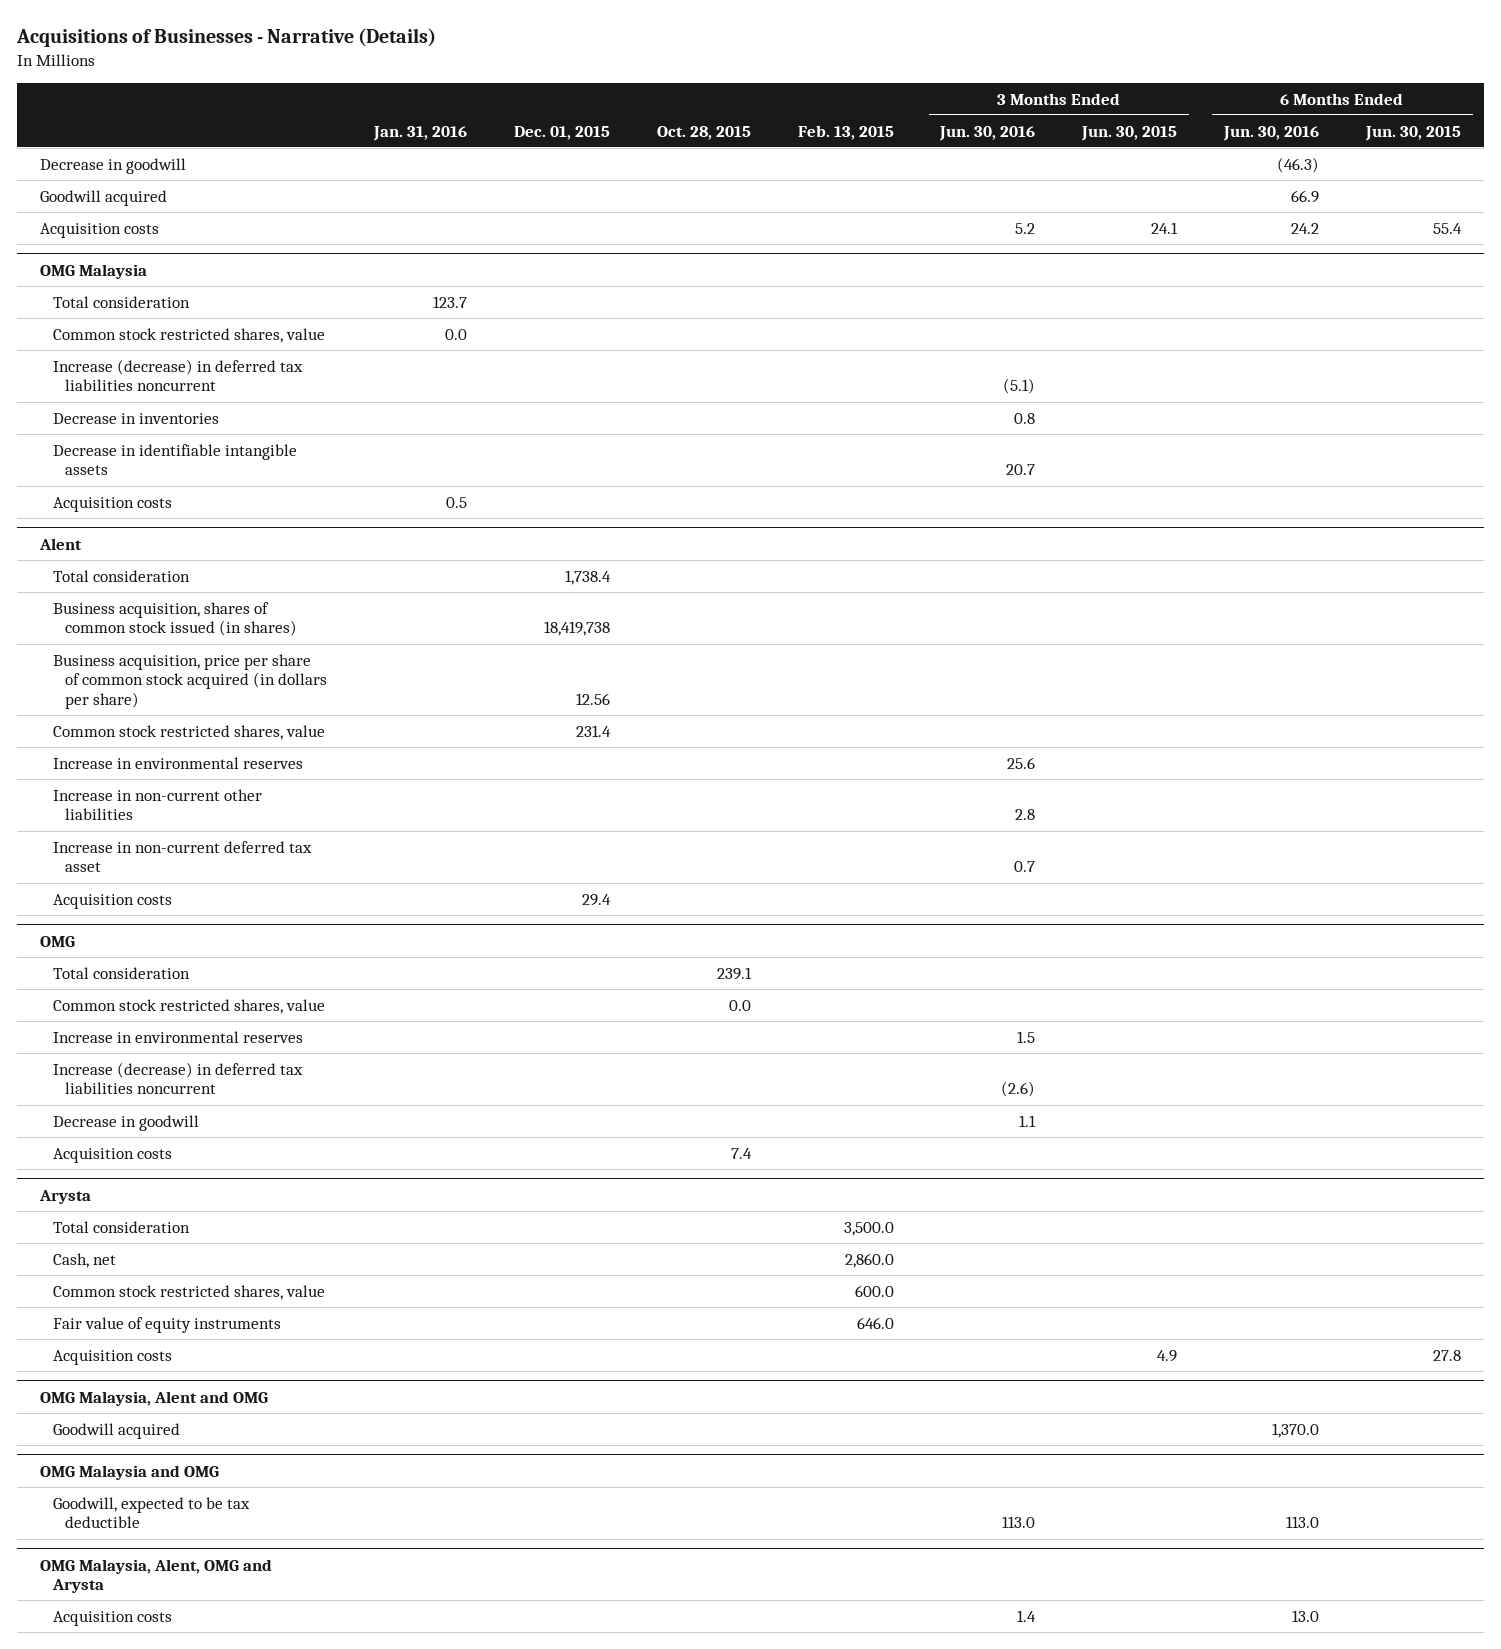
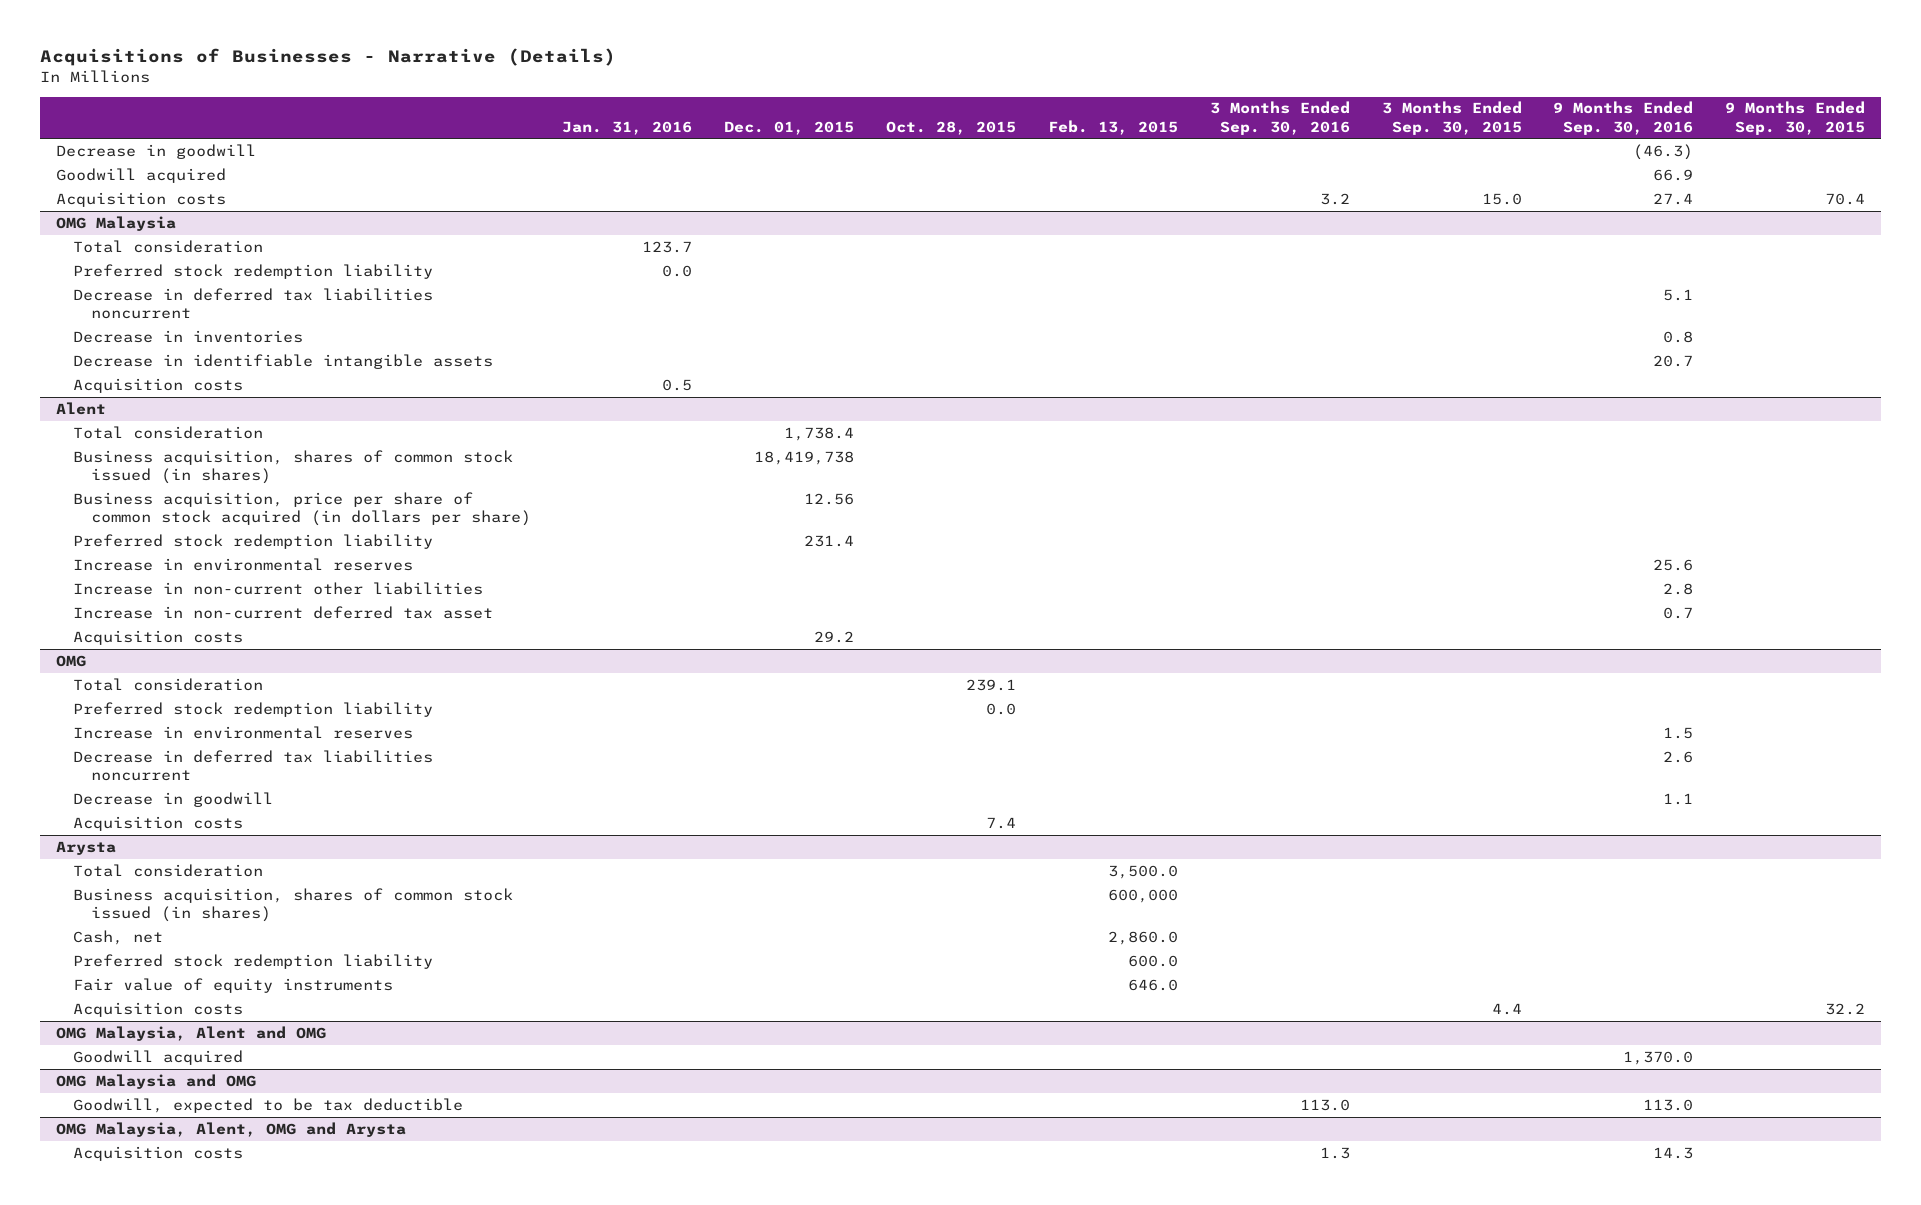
- | Jan. 31, 2016 | Dec. 01, 2015 | Oct. 28, 2015 | Feb. 13, 2015 | 3 Months Ended Jun. 30, 2016 | 3 Months Ended Jun. 30, 2015 | 6 Months Ended Jun. 30, 2016 | 6 Months Ended Jun. 30, 2015
+ | Jan. 31, 2016 | Dec. 01, 2015 | Oct. 28, 2015 | Feb. 13, 2015 | 3 Months Ended Sep. 30, 2016 | 3 Months Ended Sep. 30, 2015 | 9 Months Ended Sep. 30, 2016 | 9 Months Ended Sep. 30, 2015
@ OMG Malaysia
- Common stock restricted shares, value | 0.0 | | | | | | |
- Increase (decrease) in deferred tax liabilities noncurrent | | | | | (5.1) | | |
+ Preferred stock redemption liability | 0.0 | | | | | | |
+ Decrease in deferred tax liabilities noncurrent | | | | | | | 5.1 |
@ Alent
- Common stock restricted shares, value | | 231.4 | | | | | |
+ Preferred stock redemption liability | | 231.4 | | | | | |
- Acquisition costs | | 29.4 | | | | | |
+ Acquisition costs | | 29.2 | | | | | |
@ OMG
- Common stock restricted shares, value | | | 0.0 | | | | |
+ Preferred stock redemption liability | | | 0.0 | | | | |
- Increase (decrease) in deferred tax liabilities noncurrent | | | | | (2.6) | | |
+ Decrease in deferred tax liabilities noncurrent | | | | | | | 2.6 |
@ Arysta
+ Business acquisition, shares of common stock issued (in shares) | | | | 600,000 | | | |
- Common stock restricted shares, value | | | | 600.0 | | | |
+ Preferred stock redemption liability | | | | 600.0 | | | |

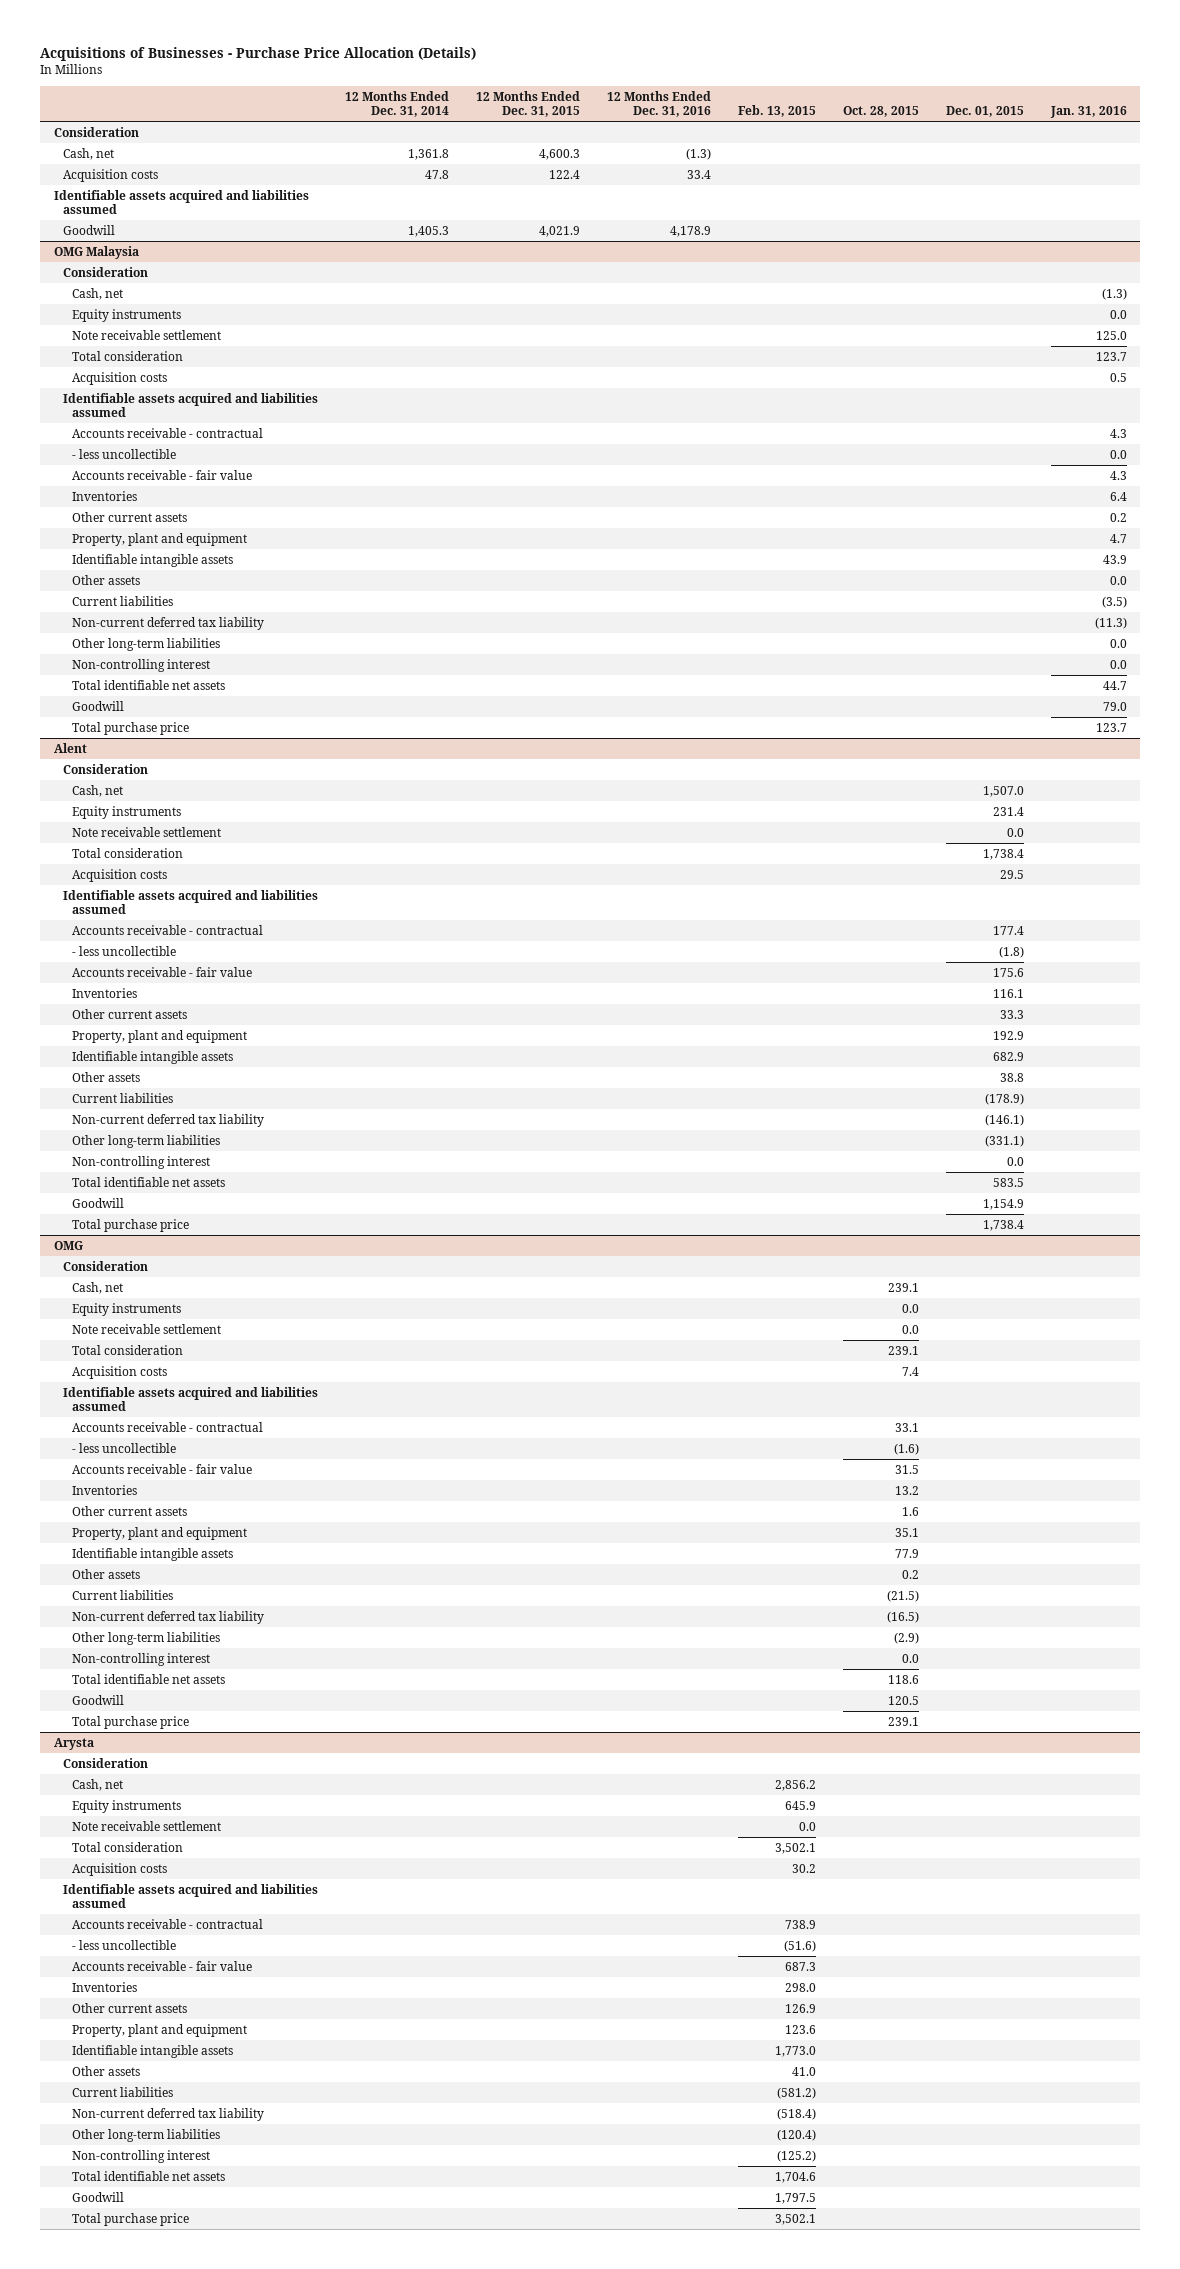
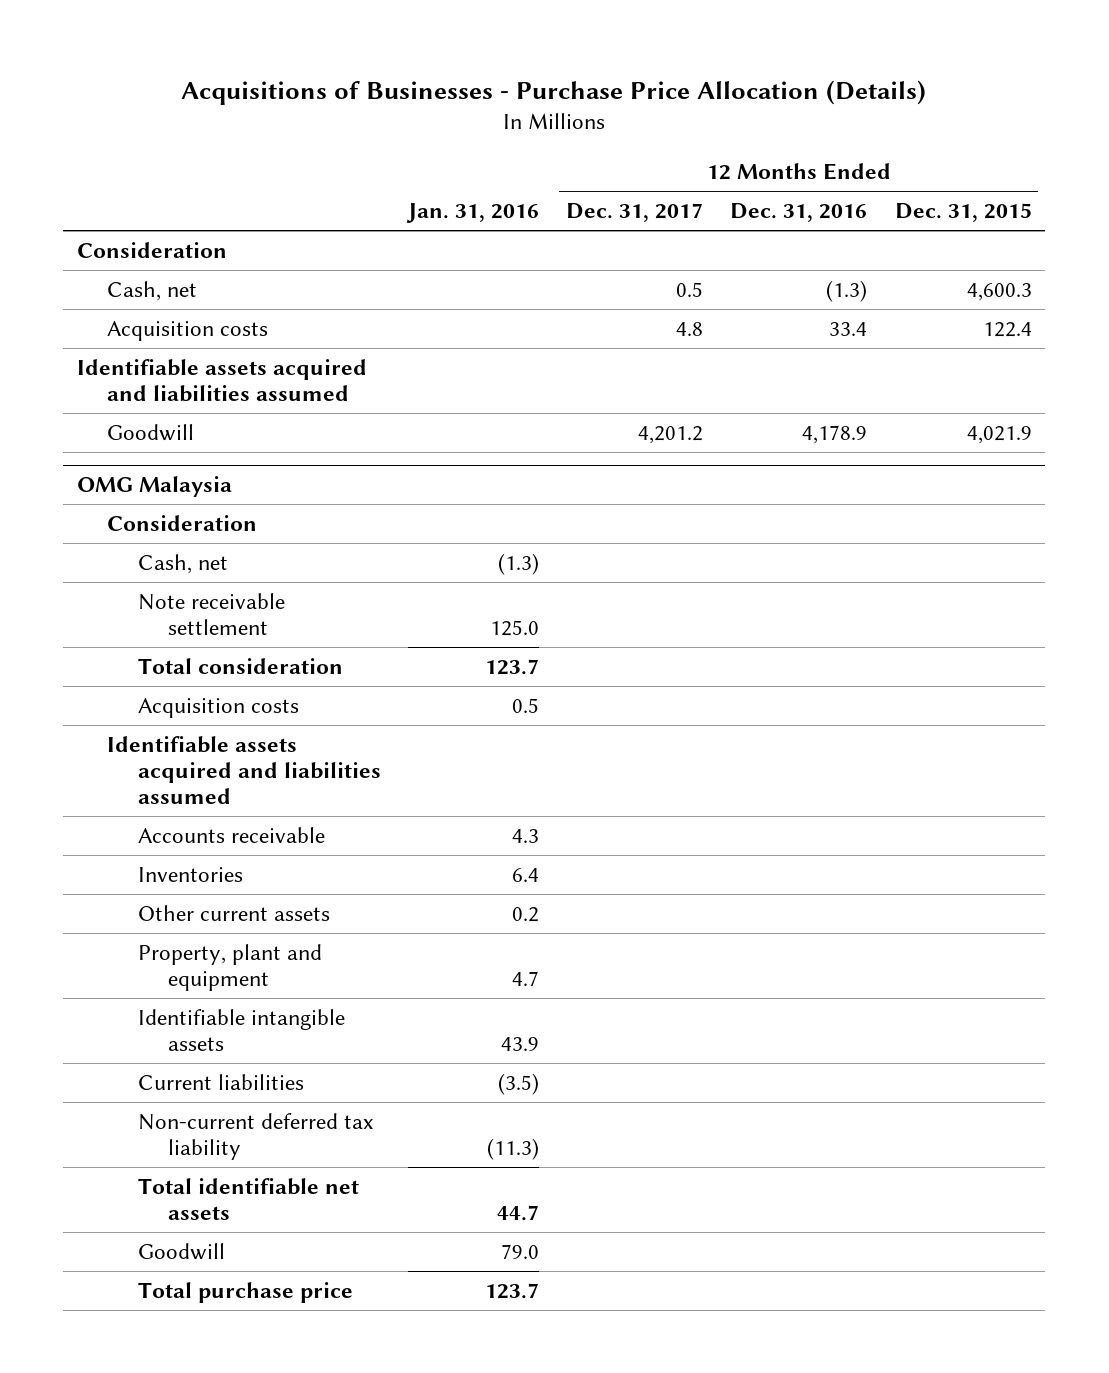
- | 12 Months Ended Dec. 31, 2014 | 12 Months Ended Dec. 31, 2015 | 12 Months Ended Dec. 31, 2016 | Feb. 13, 2015 | Oct. 28, 2015 | Dec. 01, 2015 | Jan. 31, 2016
+ | Jan. 31, 2016 | 12 Months Ended Dec. 31, 2017 | 12 Months Ended Dec. 31, 2016 | 12 Months Ended Dec. 31, 2015
@ OMG Malaysia
- Equity instruments | | | | | | | 0.0
- Accounts receivable - contractual | | | | | | | 4.3
- - less uncollectible | | | | | | | 0.0
- Accounts receivable - fair value | | | | | | | 4.3
+ Accounts receivable | 4.3 | | |
- Other assets | | | | | | | 0.0
- Other long-term liabilities | | | | | | | 0.0
- Non-controlling interest | | | | | | | 0.0
- Alent
- Consideration
- Cash, net | | | | | | 1,507.0 |
- Equity instruments | | | | | | 231.4 |
- Note receivable settlement | | | | | | 0.0 |
- Total consideration | | | | | | 1,738.4 |
- Acquisition costs | | | | | | 29.5 |
- Identifiable assets acquired and liabilities assumed
- Accounts receivable - contractual | | | | | | 177.4 |
- - less uncollectible | | | | | | (1.8) |
- Accounts receivable - fair value | | | | | | 175.6 |
- Inventories | | | | | | 116.1 |
- Other current assets | | | | | | 33.3 |
- Property, plant and equipment | | | | | | 192.9 |
- Identifiable intangible assets | | | | | | 682.9 |
- Other assets | | | | | | 38.8 |
- Current liabilities | | | | | | (178.9) |
- Non-current deferred tax liability | | | | | | (146.1) |
- Other long-term liabilities | | | | | | (331.1) |
- Non-controlling interest | | | | | | 0.0 |
- Total identifiable net assets | | | | | | 583.5 |
- Goodwill | | | | | | 1,154.9 |
- Total purchase price | | | | | | 1,738.4 |
- OMG
- Consideration
- Cash, net | | | | | 239.1 | |
- Equity instruments | | | | | 0.0 | |
- Note receivable settlement | | | | | 0.0 | |
- Total consideration | | | | | 239.1 | |
- Acquisition costs | | | | | 7.4 | |
- Identifiable assets acquired and liabilities assumed
- Accounts receivable - contractual | | | | | 33.1 | |
- - less uncollectible | | | | | (1.6) | |
- Accounts receivable - fair value | | | | | 31.5 | |
- Inventories | | | | | 13.2 | |
- Other current assets | | | | | 1.6 | |
- Property, plant and equipment | | | | | 35.1 | |
- Identifiable intangible assets | | | | | 77.9 | |
- Other assets | | | | | 0.2 | |
- Current liabilities | | | | | (21.5) | |
- Non-current deferred tax liability | | | | | (16.5) | |
- Other long-term liabilities | | | | | (2.9) | |
- Non-controlling interest | | | | | 0.0 | |
- Total identifiable net assets | | | | | 118.6 | |
- Goodwill | | | | | 120.5 | |
- Total purchase price | | | | | 239.1 | |
- Arysta
- Consideration
- Cash, net | | | | 2,856.2 | | |
- Equity instruments | | | | 645.9 | | |
- Note receivable settlement | | | | 0.0 | | |
- Total consideration | | | | 3,502.1 | | |
- Acquisition costs | | | | 30.2 | | |
- Identifiable assets acquired and liabilities assumed
- Accounts receivable - contractual | | | | 738.9 | | |
- - less uncollectible | | | | (51.6) | | |
- Accounts receivable - fair value | | | | 687.3 | | |
- Inventories | | | | 298.0 | | |
- Other current assets | | | | 126.9 | | |
- Property, plant and equipment | | | | 123.6 | | |
- Identifiable intangible assets | | | | 1,773.0 | | |
- Other assets | | | | 41.0 | | |
- Current liabilities | | | | (581.2) | | |
- Non-current deferred tax liability | | | | (518.4) | | |
- Other long-term liabilities | | | | (120.4) | | |
- Non-controlling interest | | | | (125.2) | | |
- Total identifiable net assets | | | | 1,704.6 | | |
- Goodwill | | | | 1,797.5 | | |
- Total purchase price | | | | 3,502.1 | | |

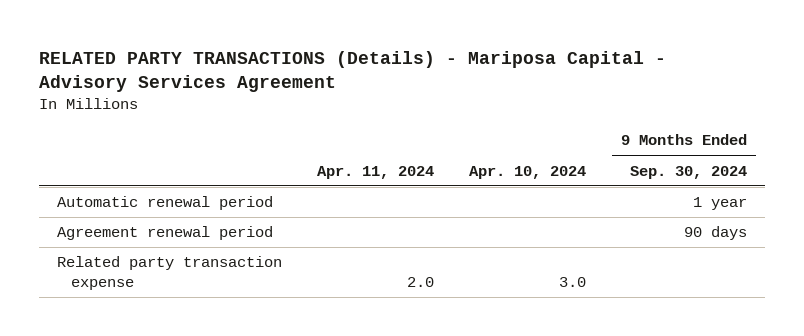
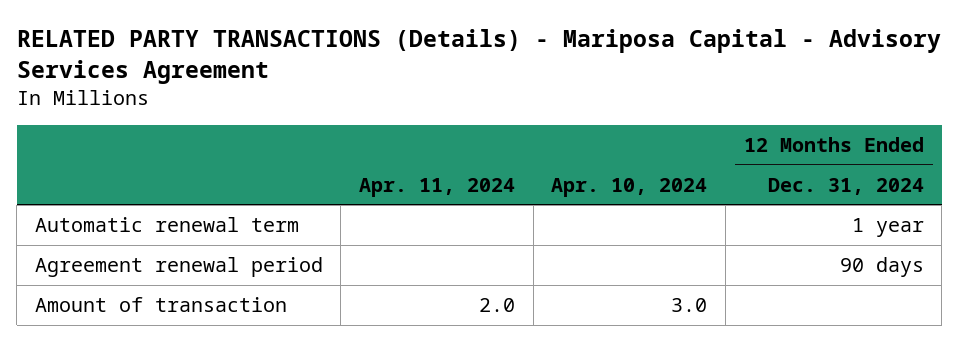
- | Apr. 11, 2024 | Apr. 10, 2024 | 9 Months Ended Sep. 30, 2024
+ | Apr. 11, 2024 | Apr. 10, 2024 | 12 Months Ended Dec. 31, 2024
- Automatic renewal period | | | 1 year
+ Automatic renewal term | | | 1 year
- Related party transaction expense | 2.0 | 3.0 |
+ Amount of transaction | 2.0 | 3.0 |

